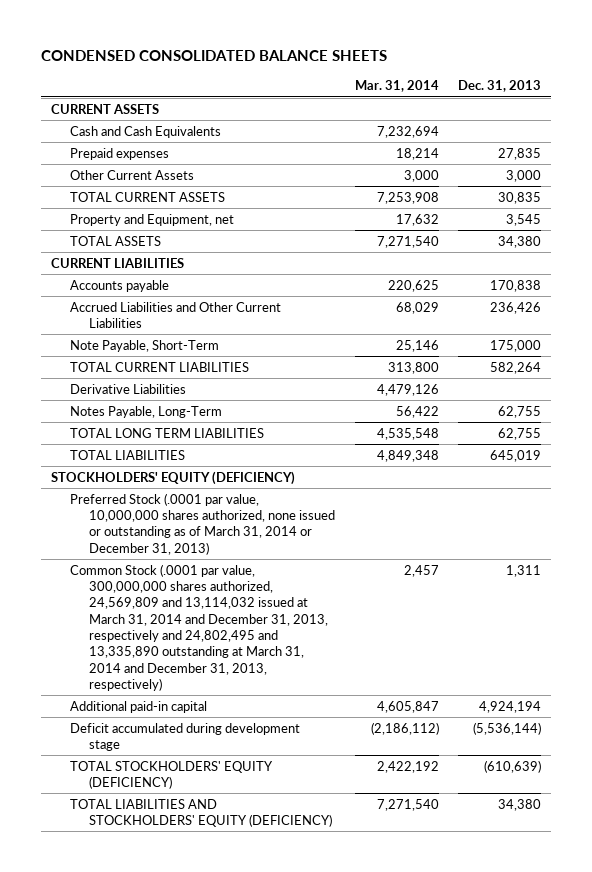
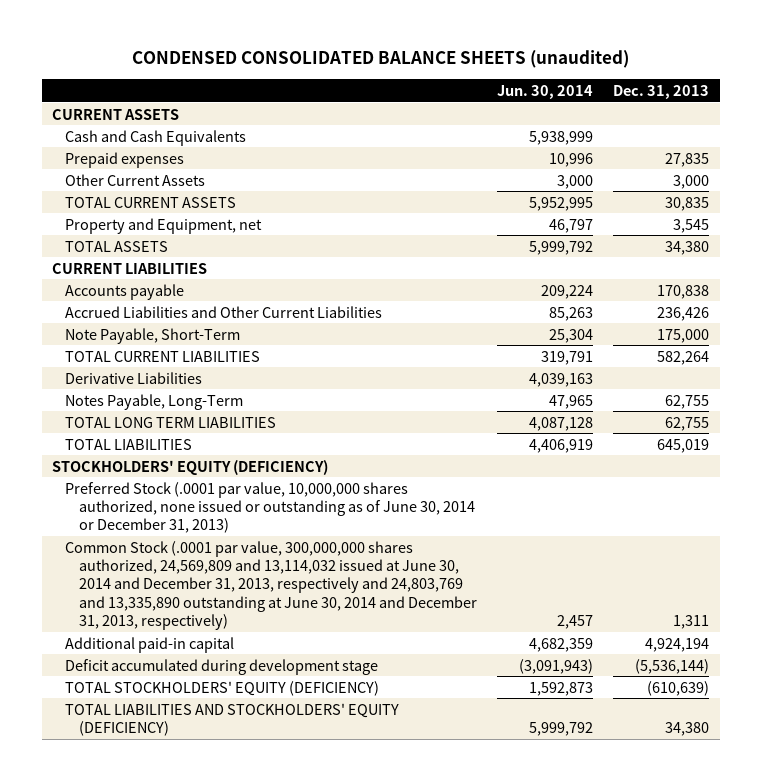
- CONDENSED CONSOLIDATED BALANCE SHEETS
+ CONDENSED CONSOLIDATED BALANCE SHEETS (unaudited)
- | Mar. 31, 2014 | Dec. 31, 2013
+ | Jun. 30, 2014 | Dec. 31, 2013
- Preferred Stock (.0001 par value, 10,000,000 shares authorized, none issued or outstanding as of March 31, 2014 or December 31, 2013)
- Common Stock (.0001 par value, 300,000,000 shares authorized, 24,569,809 and 13,114,032 issued at March 31, 2014 and December 31, 2013, respectively and 24,802,495 and 13,335,890 outstanding at March 31, 2014 and December 31, 2013, respectively) | 2,457 | 1,311
+ Preferred Stock (.0001 par value, 10,000,000 shares authorized, none issued or outstanding as of June 30, 2014 or December 31, 2013)
+ Common Stock (.0001 par value, 300,000,000 shares authorized, 24,569,809 and 13,114,032 issued at June 30, 2014 and December 31, 2013, respectively and 24,803,769 and 13,335,890 outstanding at June 30, 2014 and December 31, 2013, respectively) | 2,457 | 1,311

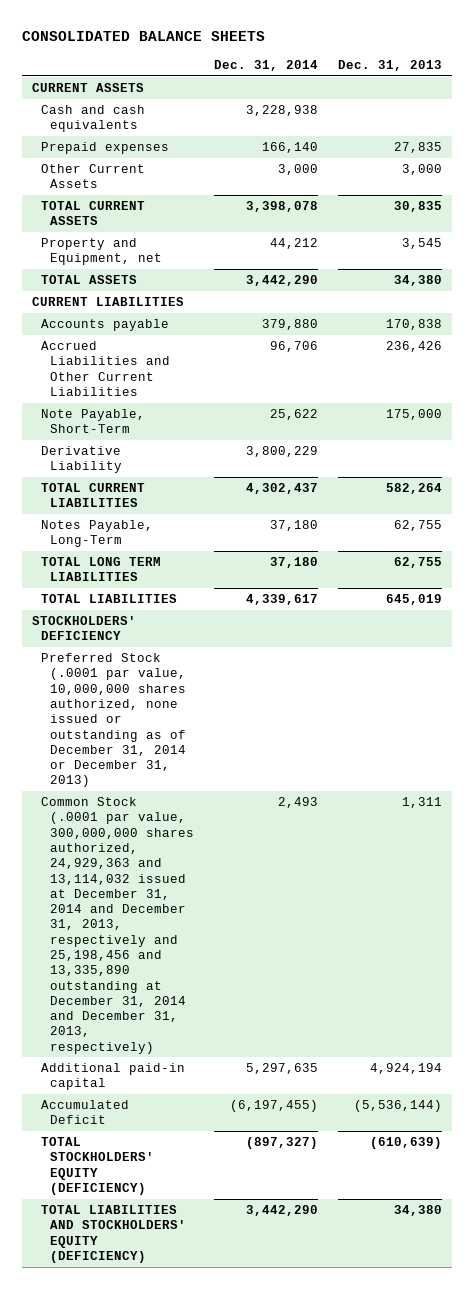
- CONDENSED CONSOLIDATED BALANCE SHEETS (unaudited)
+ CONSOLIDATED BALANCE SHEETS
- | Jun. 30, 2014 | Dec. 31, 2013
+ | Dec. 31, 2014 | Dec. 31, 2013
- Cash and Cash Equivalents | 5,938,999 |
+ Cash and cash equivalents | 3,228,938 |
+ Derivative Liability | 3,800,229 |
- Derivative Liabilities | 4,039,163 |
- STOCKHOLDERS' EQUITY (DEFICIENCY)
- Preferred Stock (.0001 par value, 10,000,000 shares authorized, none issued or outstanding as of June 30, 2014 or December 31, 2013)
- Common Stock (.0001 par value, 300,000,000 shares authorized, 24,569,809 and 13,114,032 issued at June 30, 2014 and December 31, 2013, respectively and 24,803,769 and 13,335,890 outstanding at June 30, 2014 and December 31, 2013, respectively) | 2,457 | 1,311
+ STOCKHOLDERS' DEFICIENCY
+ Preferred Stock (.0001 par value, 10,000,000 shares authorized, none issued or outstanding as of December 31, 2014 or December 31, 2013)
+ Common Stock (.0001 par value, 300,000,000 shares authorized, 24,929,363 and 13,114,032 issued at December 31, 2014 and December 31, 2013, respectively and 25,198,456 and 13,335,890 outstanding at December 31, 2014 and December 31, 2013, respectively) | 2,493 | 1,311
- Deficit accumulated during development stage | (3,091,943) | (5,536,144)
+ Accumulated Deficit | (6,197,455) | (5,536,144)

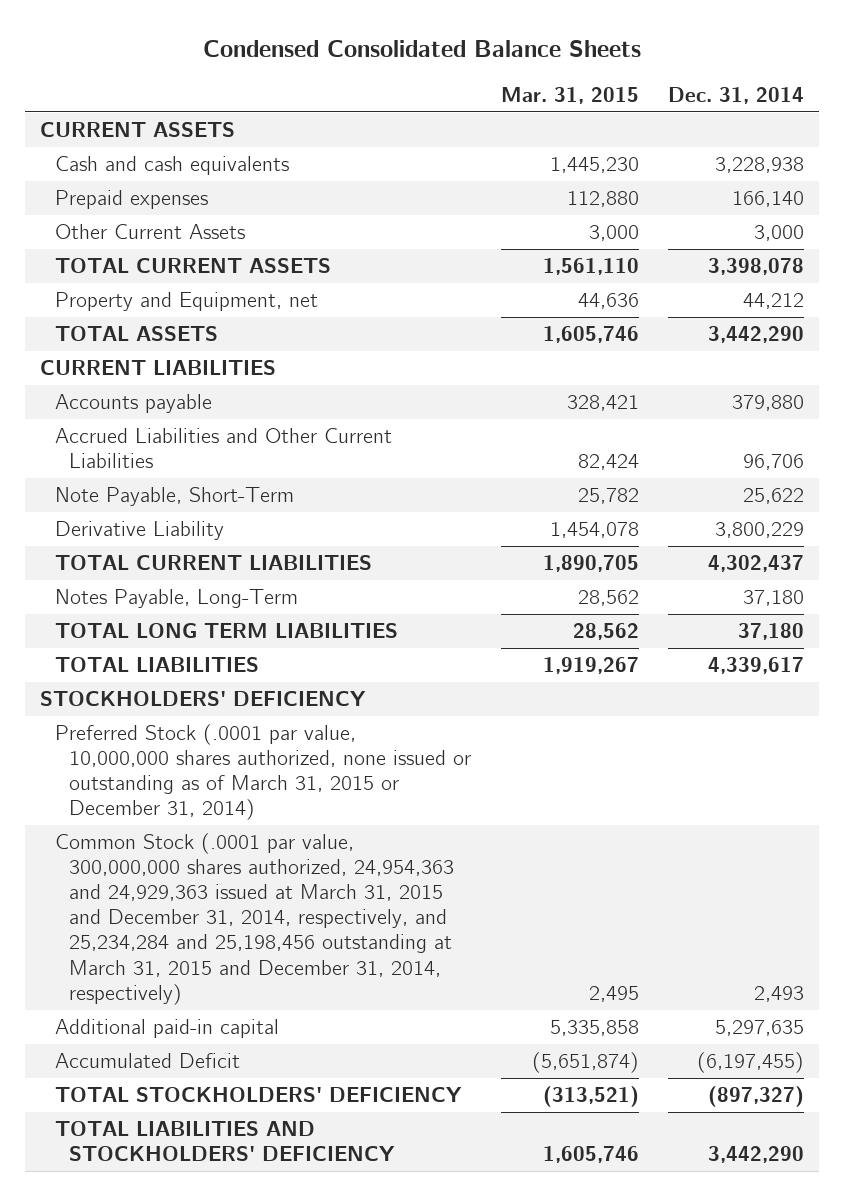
- CONSOLIDATED BALANCE SHEETS
+ Condensed Consolidated Balance Sheets
- | Dec. 31, 2014 | Dec. 31, 2013
+ | Mar. 31, 2015 | Dec. 31, 2014
- Preferred Stock (.0001 par value, 10,000,000 shares authorized, none issued or outstanding as of December 31, 2014 or December 31, 2013)
- Common Stock (.0001 par value, 300,000,000 shares authorized, 24,929,363 and 13,114,032 issued at December 31, 2014 and December 31, 2013, respectively and 25,198,456 and 13,335,890 outstanding at December 31, 2014 and December 31, 2013, respectively) | 2,493 | 1,311
+ Preferred Stock (.0001 par value, 10,000,000 shares authorized, none issued or outstanding as of March 31, 2015 or December 31, 2014)
+ Common Stock (.0001 par value, 300,000,000 shares authorized, 24,954,363 and 24,929,363 issued at March 31, 2015 and December 31, 2014, respectively, and 25,234,284 and 25,198,456 outstanding at March 31, 2015 and December 31, 2014, respectively) | 2,495 | 2,493
- TOTAL STOCKHOLDERS' EQUITY (DEFICIENCY) | (897,327) | (610,639)
- TOTAL LIABILITIES AND STOCKHOLDERS' EQUITY (DEFICIENCY) | 3,442,290 | 34,380
+ TOTAL STOCKHOLDERS' DEFICIENCY | (313,521) | (897,327)
+ TOTAL LIABILITIES AND STOCKHOLDERS' DEFICIENCY | 1,605,746 | 3,442,290

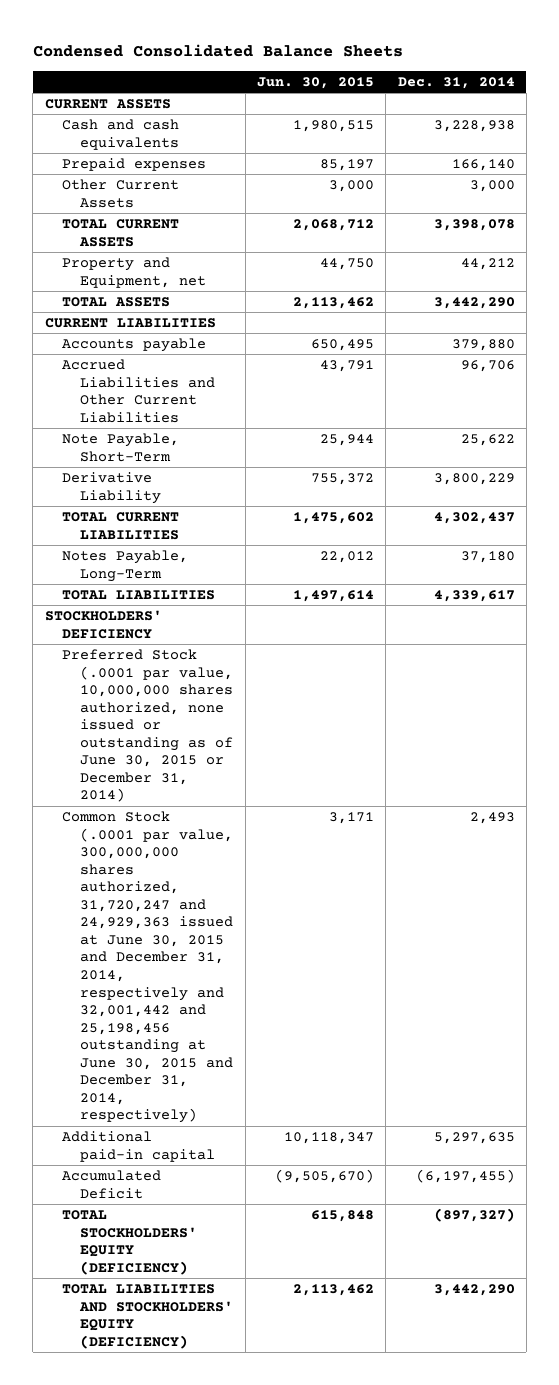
- | Mar. 31, 2015 | Dec. 31, 2014
+ | Jun. 30, 2015 | Dec. 31, 2014
- TOTAL LONG TERM LIABILITIES | 28,562 | 37,180
- Preferred Stock (.0001 par value, 10,000,000 shares authorized, none issued or outstanding as of March 31, 2015 or December 31, 2014)
- Common Stock (.0001 par value, 300,000,000 shares authorized, 24,954,363 and 24,929,363 issued at March 31, 2015 and December 31, 2014, respectively, and 25,234,284 and 25,198,456 outstanding at March 31, 2015 and December 31, 2014, respectively) | 2,495 | 2,493
+ Preferred Stock (.0001 par value, 10,000,000 shares authorized, none issued or outstanding as of June 30, 2015 or December 31, 2014)
+ Common Stock (.0001 par value, 300,000,000 shares authorized, 31,720,247 and 24,929,363 issued at June 30, 2015 and December 31, 2014, respectively and 32,001,442 and 25,198,456 outstanding at June 30, 2015 and December 31, 2014, respectively) | 3,171 | 2,493
- TOTAL STOCKHOLDERS' DEFICIENCY | (313,521) | (897,327)
- TOTAL LIABILITIES AND STOCKHOLDERS' DEFICIENCY | 1,605,746 | 3,442,290
+ TOTAL STOCKHOLDERS' EQUITY (DEFICIENCY) | 615,848 | (897,327)
+ TOTAL LIABILITIES AND STOCKHOLDERS' EQUITY (DEFICIENCY) | 2,113,462 | 3,442,290

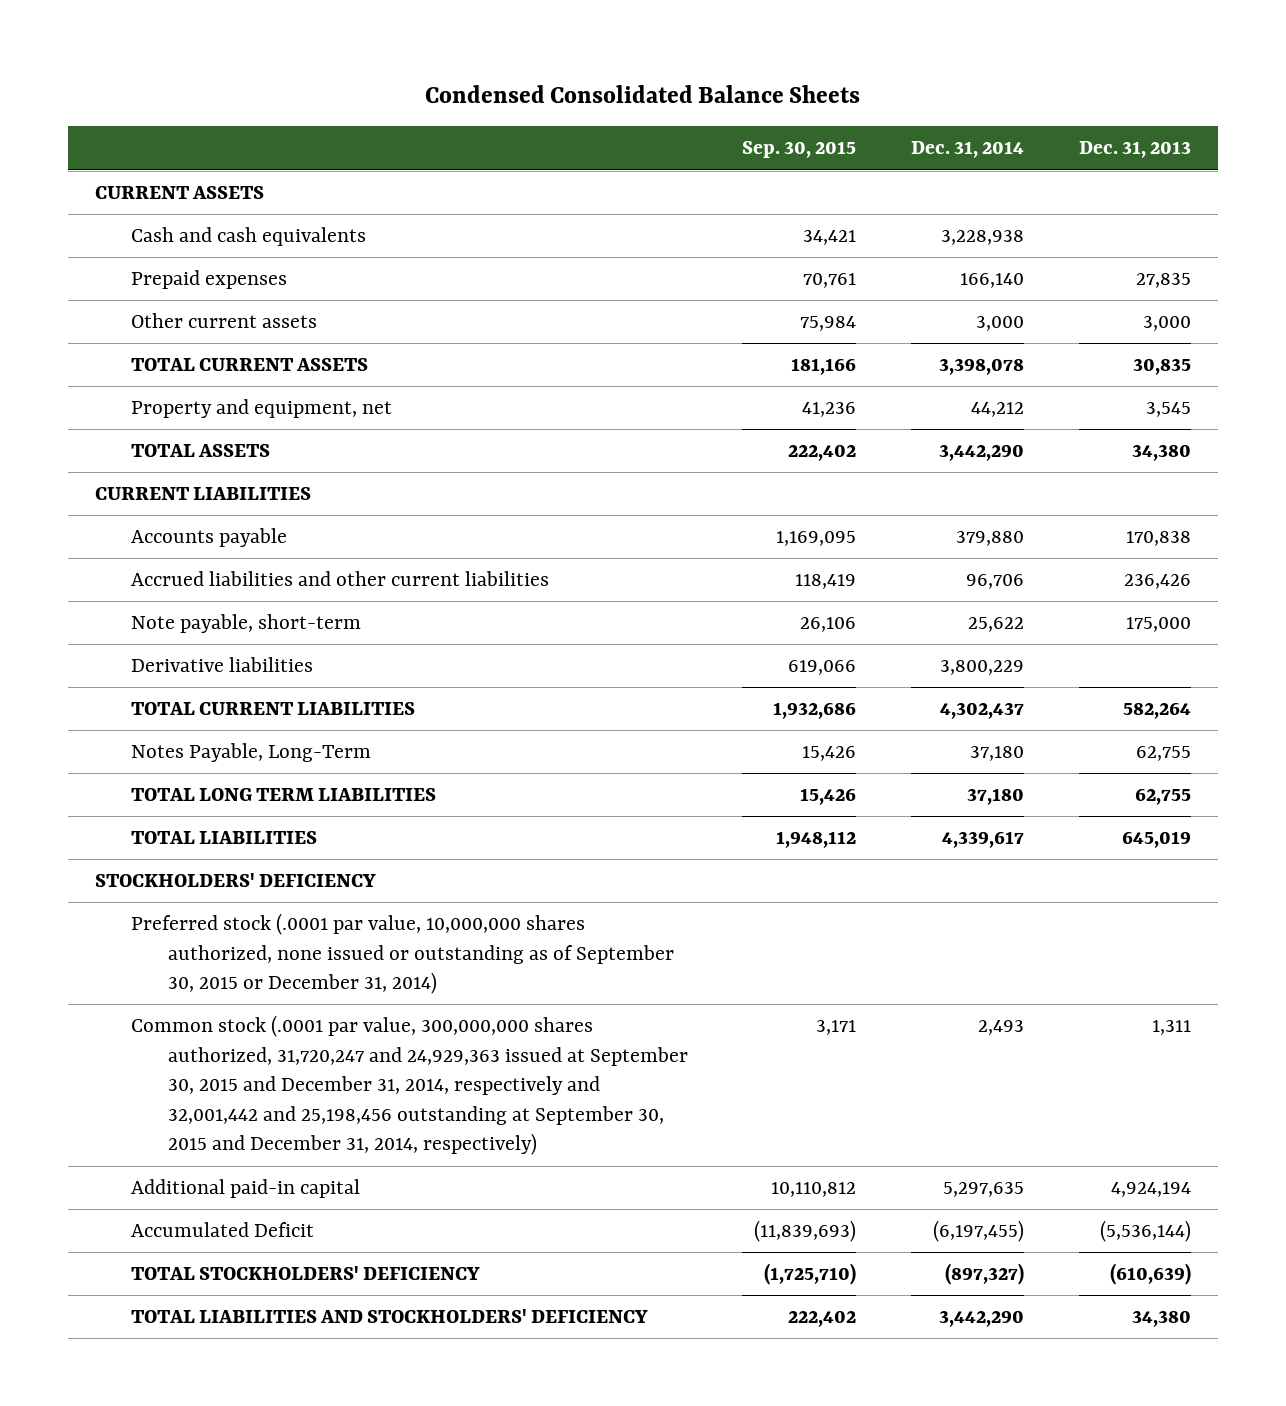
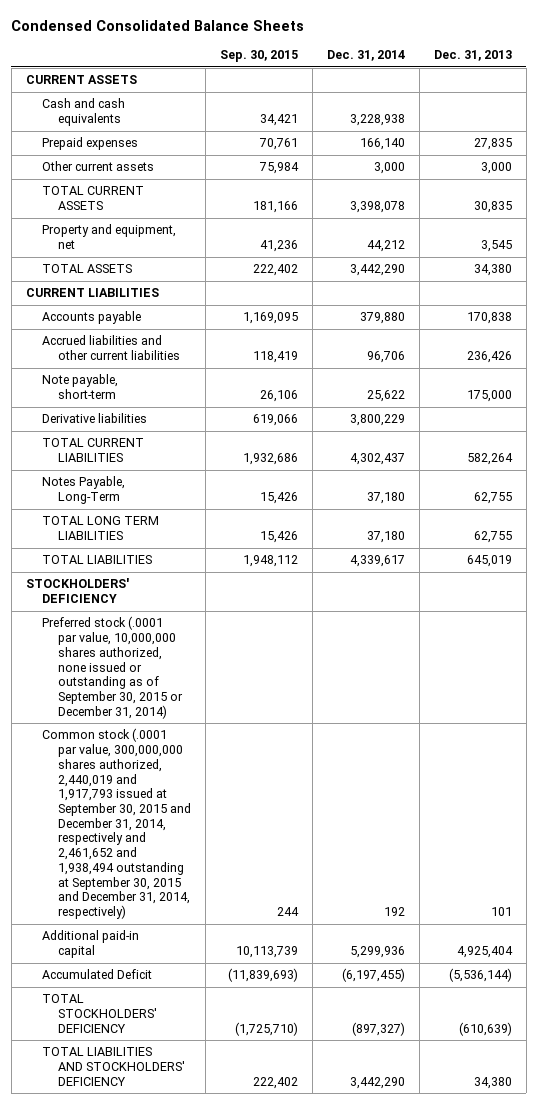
- Common stock (.0001 par value, 300,000,000 shares authorized, 31,720,247 and 24,929,363 issued at September 30, 2015 and December 31, 2014, respectively and 32,001,442 and 25,198,456 outstanding at September 30, 2015 and December 31, 2014, respectively) | 3,171 | 2,493 | 1,311
- Additional paid-in capital | 10,110,812 | 5,297,635 | 4,924,194
+ Common stock (.0001 par value, 300,000,000 shares authorized, 2,440,019 and 1,917,793 issued at September 30, 2015 and December 31, 2014, respectively and 2,461,652 and 1,938,494 outstanding at September 30, 2015 and December 31, 2014, respectively) | 244 | 192 | 101
+ Additional paid-in capital | 10,113,739 | 5,299,936 | 4,925,404

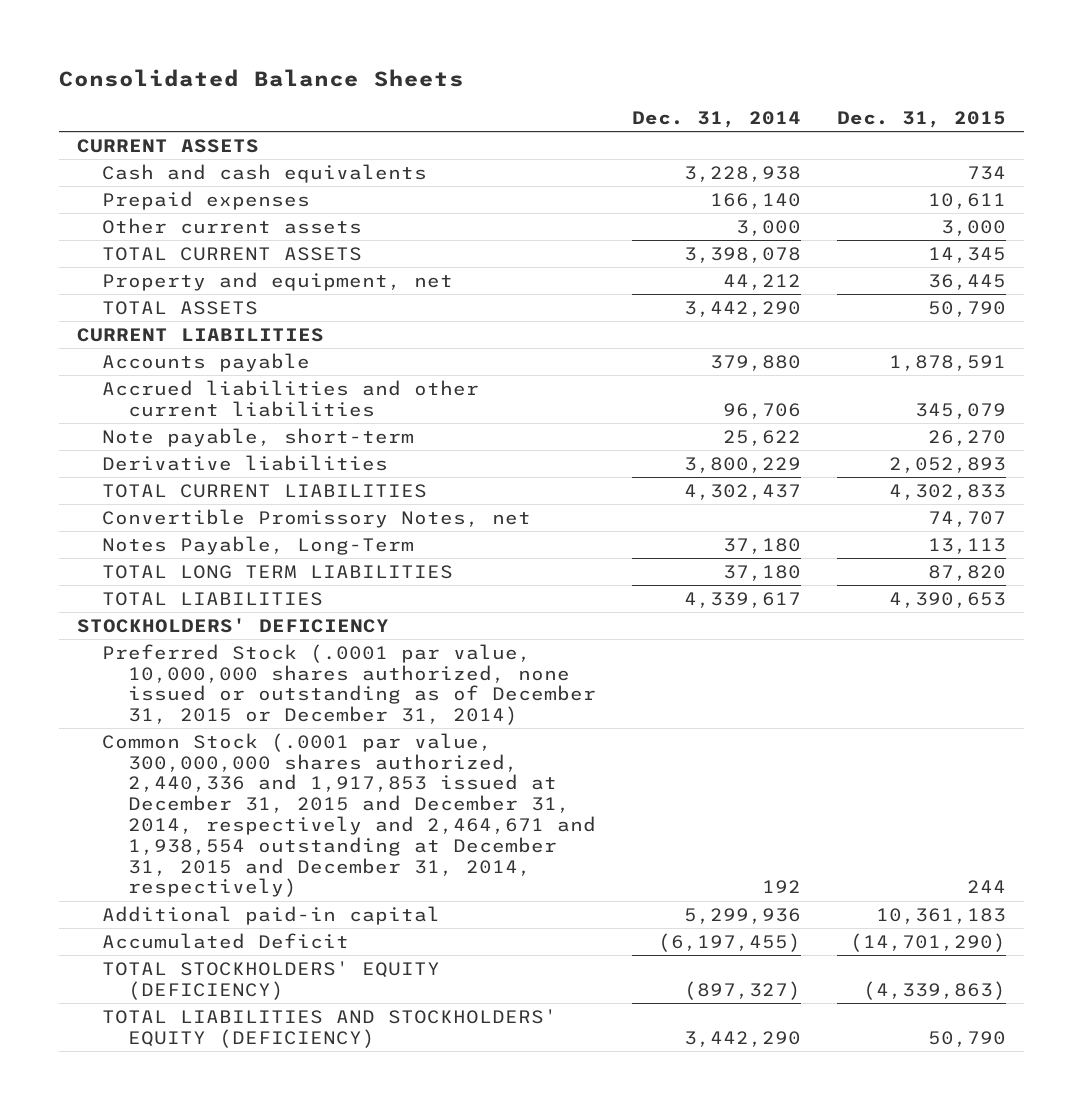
- Condensed Consolidated Balance Sheets
+ Consolidated Balance Sheets
- | Sep. 30, 2015 | Dec. 31, 2014 | Dec. 31, 2013
+ | Dec. 31, 2014 | Dec. 31, 2015
+ Convertible Promissory Notes, net | | 74,707
- Preferred stock (.0001 par value, 10,000,000 shares authorized, none issued or outstanding as of September 30, 2015 or December 31, 2014)
- Common stock (.0001 par value, 300,000,000 shares authorized, 2,440,019 and 1,917,793 issued at September 30, 2015 and December 31, 2014, respectively and 2,461,652 and 1,938,494 outstanding at September 30, 2015 and December 31, 2014, respectively) | 244 | 192 | 101
+ Preferred Stock (.0001 par value, 10,000,000 shares authorized, none issued or outstanding as of December 31, 2015 or December 31, 2014)
+ Common Stock (.0001 par value, 300,000,000 shares authorized, 2,440,336 and 1,917,853 issued at December 31, 2015 and December 31, 2014, respectively and 2,464,671 and 1,938,554 outstanding at December 31, 2015 and December 31, 2014, respectively) | 192 | 244
- TOTAL STOCKHOLDERS' DEFICIENCY | (1,725,710) | (897,327) | (610,639)
- TOTAL LIABILITIES AND STOCKHOLDERS' DEFICIENCY | 222,402 | 3,442,290 | 34,380
+ TOTAL STOCKHOLDERS' EQUITY (DEFICIENCY) | (897,327) | (4,339,863)
+ TOTAL LIABILITIES AND STOCKHOLDERS' EQUITY (DEFICIENCY) | 3,442,290 | 50,790

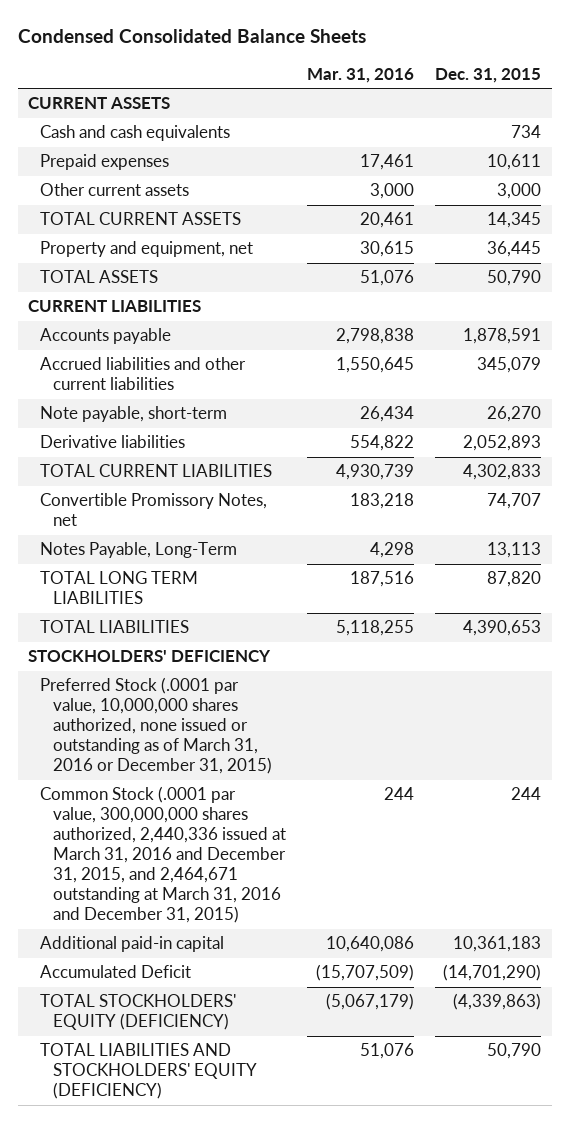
- Consolidated Balance Sheets
+ Condensed Consolidated Balance Sheets
- | Dec. 31, 2014 | Dec. 31, 2015
+ | Mar. 31, 2016 | Dec. 31, 2015
- Preferred Stock (.0001 par value, 10,000,000 shares authorized, none issued or outstanding as of December 31, 2015 or December 31, 2014)
- Common Stock (.0001 par value, 300,000,000 shares authorized, 2,440,336 and 1,917,853 issued at December 31, 2015 and December 31, 2014, respectively and 2,464,671 and 1,938,554 outstanding at December 31, 2015 and December 31, 2014, respectively) | 192 | 244
+ Preferred Stock (.0001 par value, 10,000,000 shares authorized, none issued or outstanding as of March 31, 2016 or December 31, 2015)
+ Common Stock (.0001 par value, 300,000,000 shares authorized, 2,440,336 issued at March 31, 2016 and December 31, 2015, and 2,464,671 outstanding at March 31, 2016 and December 31, 2015) | 244 | 244

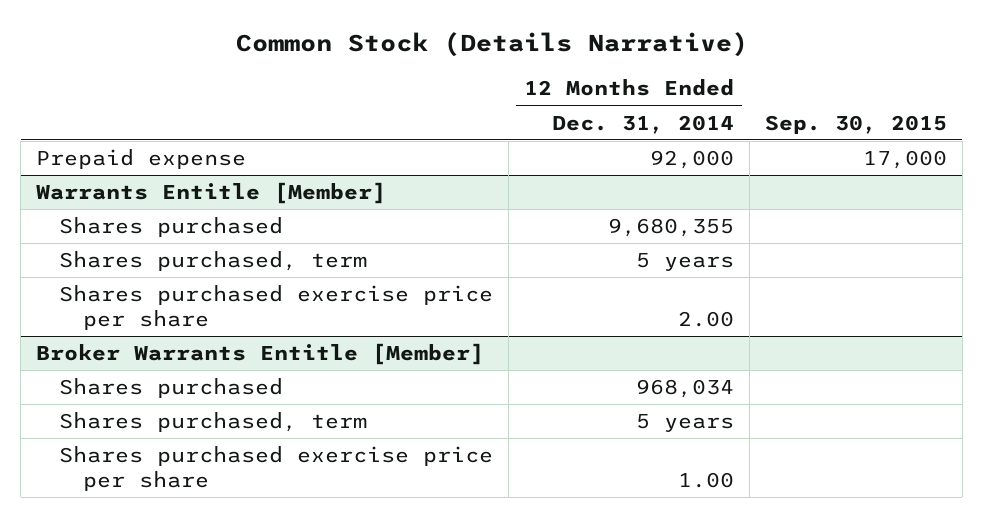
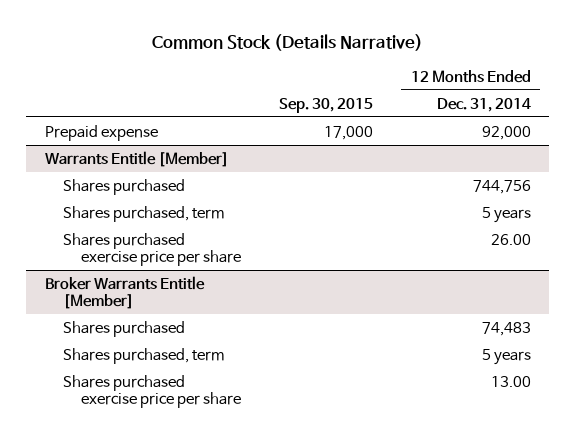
- | 12 Months Ended Dec. 31, 2014 | Sep. 30, 2015
+ | Sep. 30, 2015 | 12 Months Ended Dec. 31, 2014
@ Warrants Entitle [Member]
- Shares purchased | 9,680,355 |
+ Shares purchased | | 744,756
- Shares purchased exercise price per share | 2.00 |
+ Shares purchased exercise price per share | | 26.00
@ Broker Warrants Entitle [Member]
- Shares purchased | 968,034 |
+ Shares purchased | | 74,483
- Shares purchased exercise price per share | 1.00 |
+ Shares purchased exercise price per share | | 13.00

